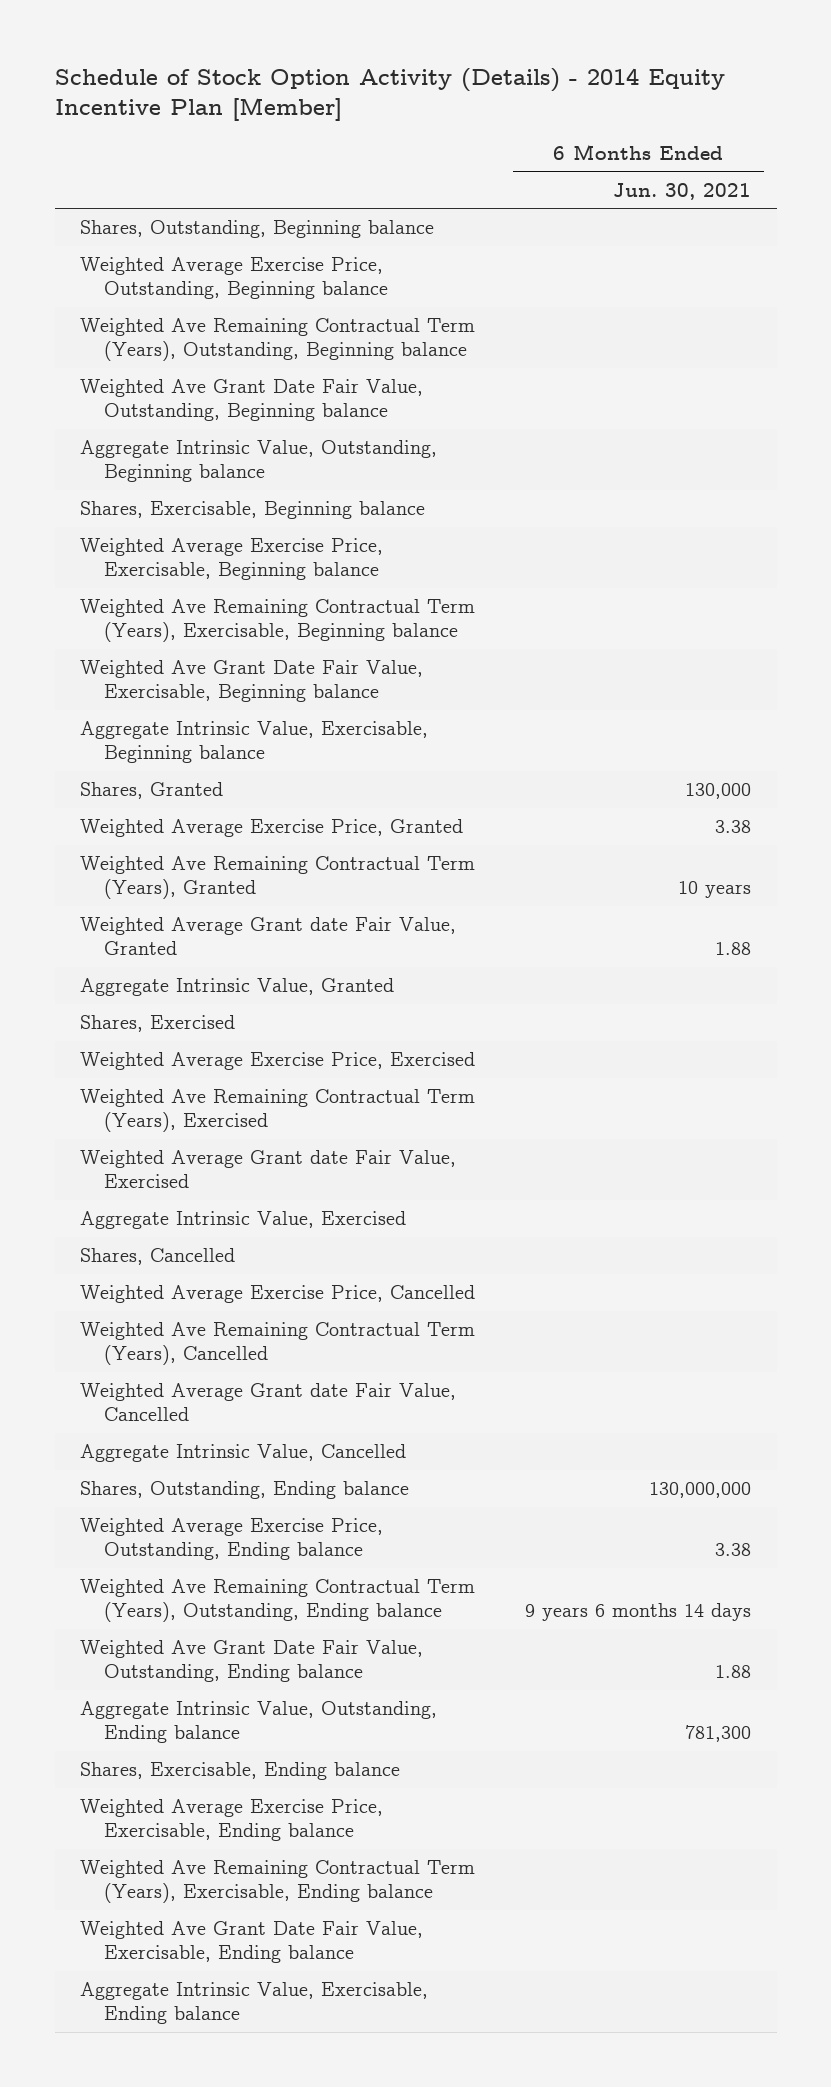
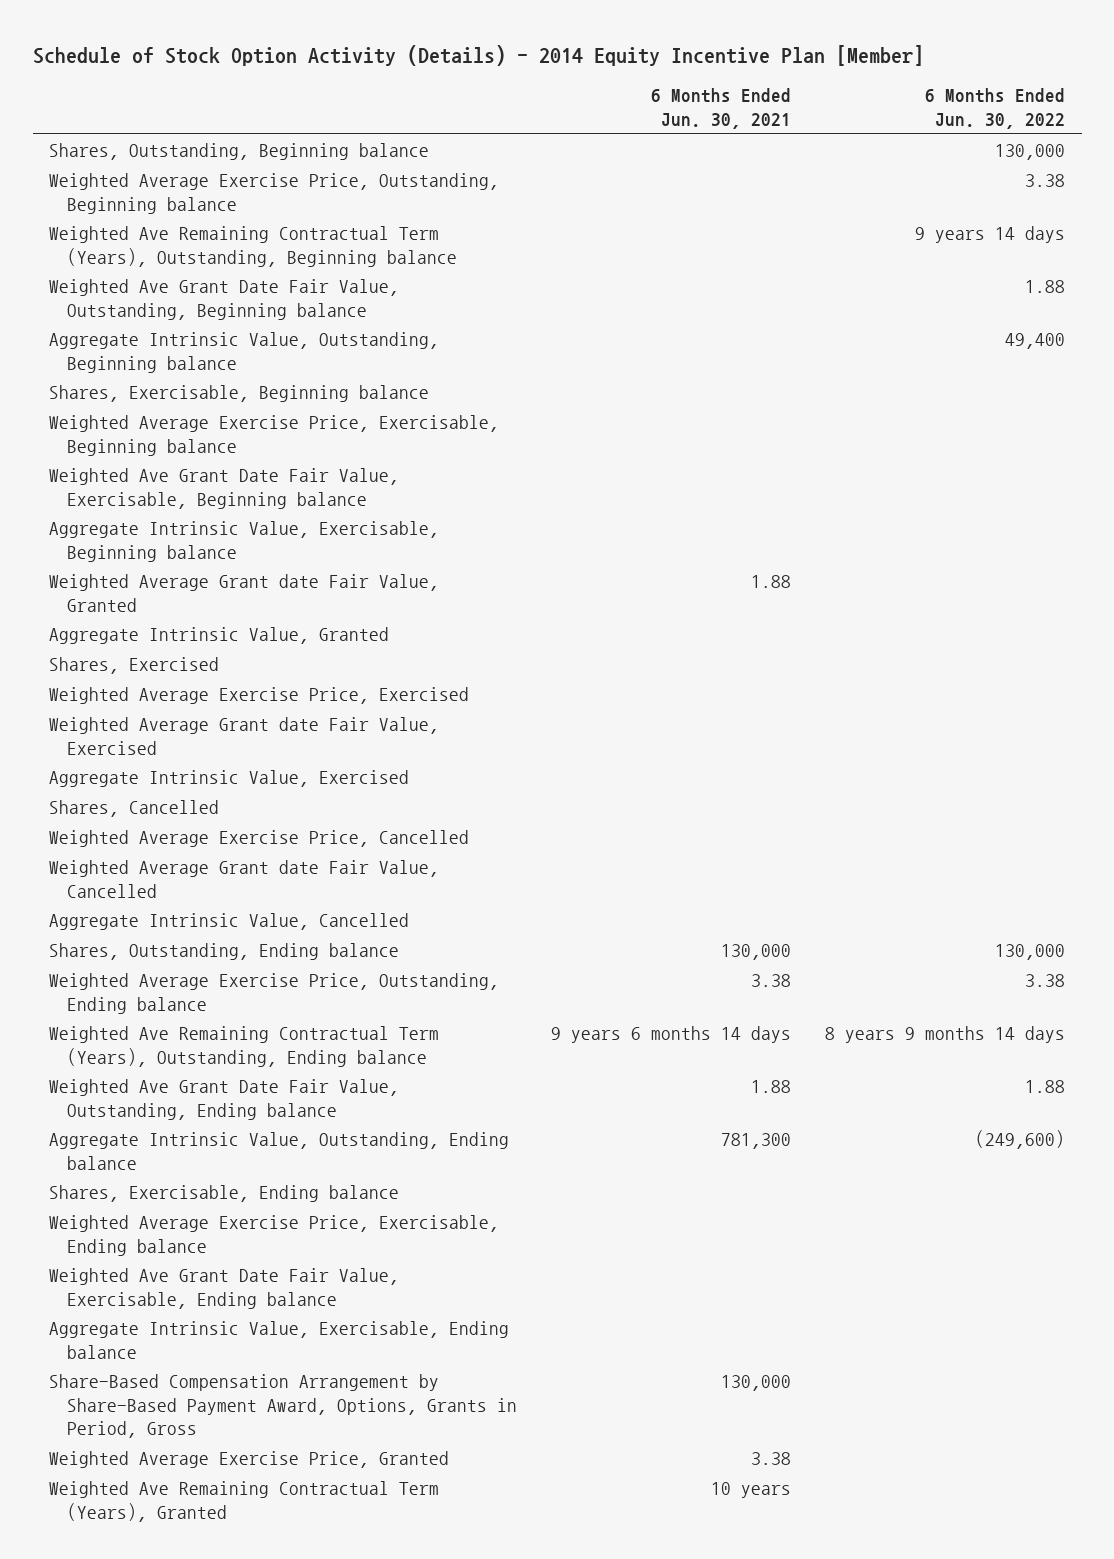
- | 6 Months Ended Jun. 30, 2021
+ | 6 Months Ended Jun. 30, 2021 | 6 Months Ended Jun. 30, 2022
- Weighted Ave Remaining Contractual Term (Years), Exercisable, Beginning balance
- Shares, Granted | 130,000
- Weighted Ave Remaining Contractual Term (Years), Exercised
- Weighted Ave Remaining Contractual Term (Years), Cancelled
- Shares, Outstanding, Ending balance | 130,000,000
+ Shares, Outstanding, Ending balance | 130,000 | 130,000
- Weighted Ave Remaining Contractual Term (Years), Exercisable, Ending balance
+ Share-Based Compensation Arrangement by Share-Based Payment Award, Options, Grants in Period, Gross | 130,000 |
moved down: Weighted Average Exercise Price, Granted | 3.38 |
moved down: Weighted Ave Remaining Contractual Term (Years), Granted | 10 years |

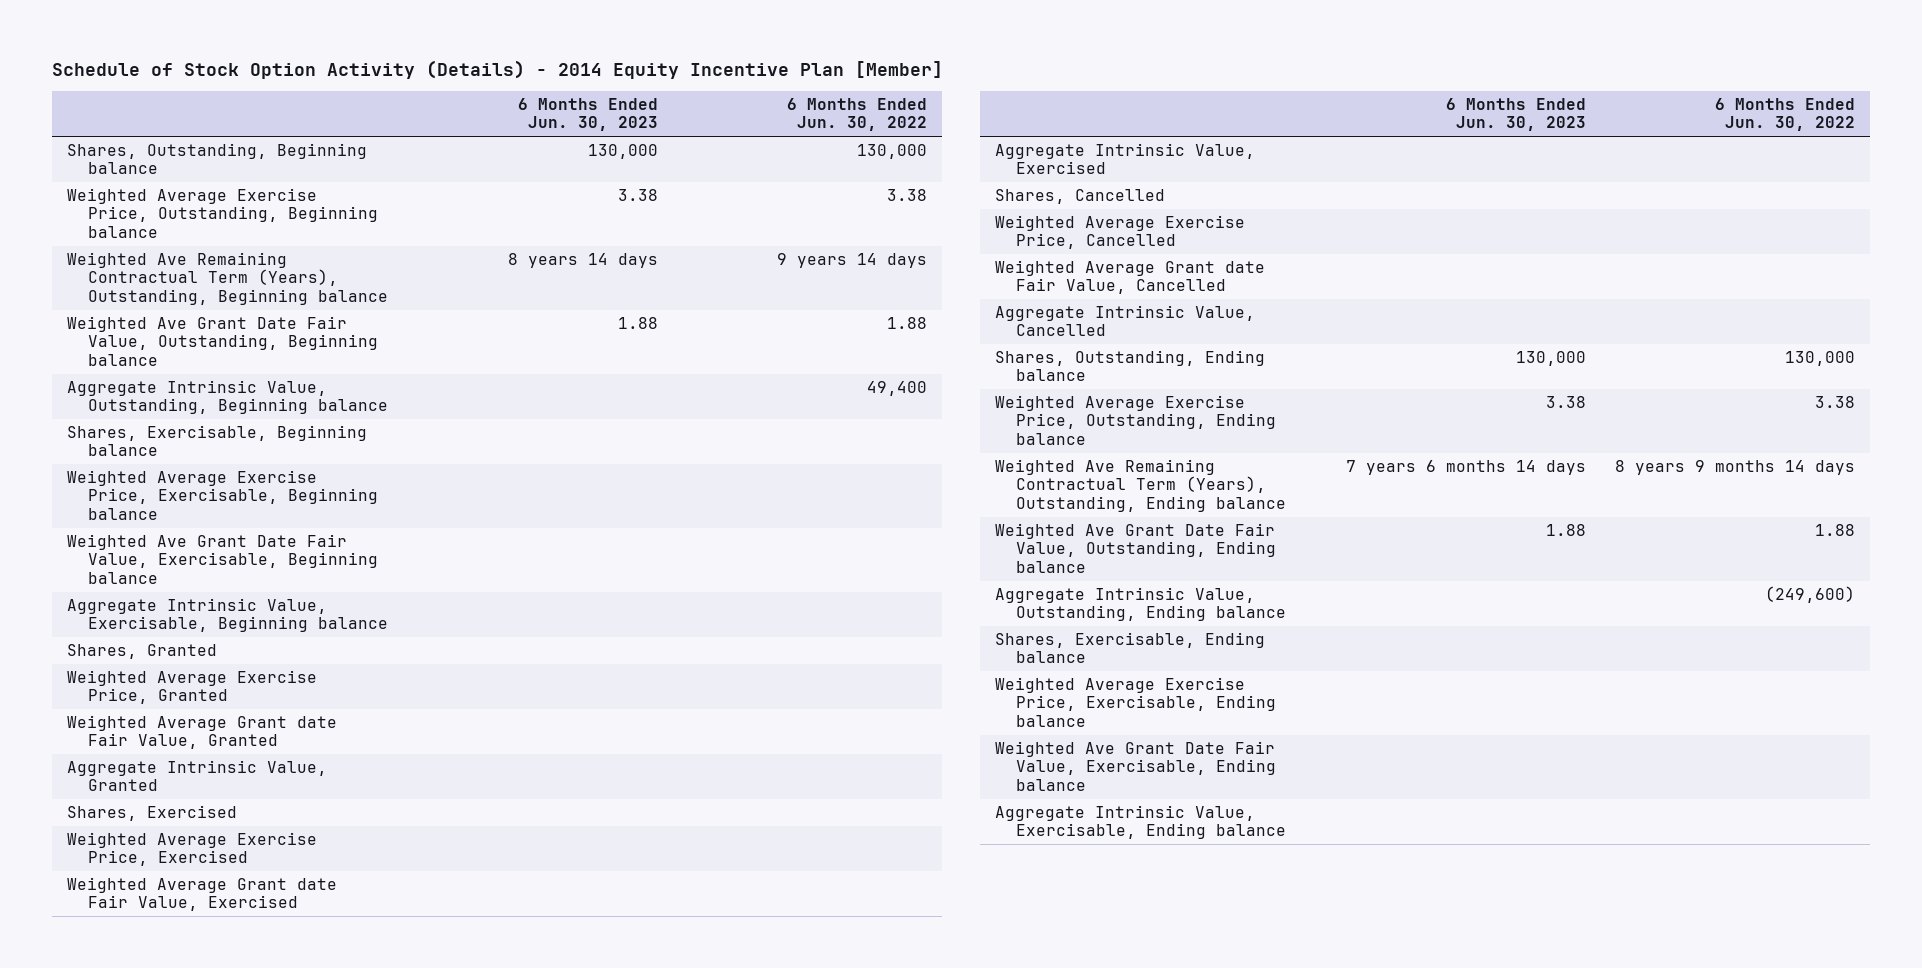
- | 6 Months Ended Jun. 30, 2021 | 6 Months Ended Jun. 30, 2022
+ | 6 Months Ended Jun. 30, 2023 | 6 Months Ended Jun. 30, 2022
+ Shares, Granted
moved up: Weighted Average Exercise Price, Granted
- Share-Based Compensation Arrangement by Share-Based Payment Award, Options, Grants in Period, Gross | 130,000 |
- Weighted Ave Remaining Contractual Term (Years), Granted | 10 years |

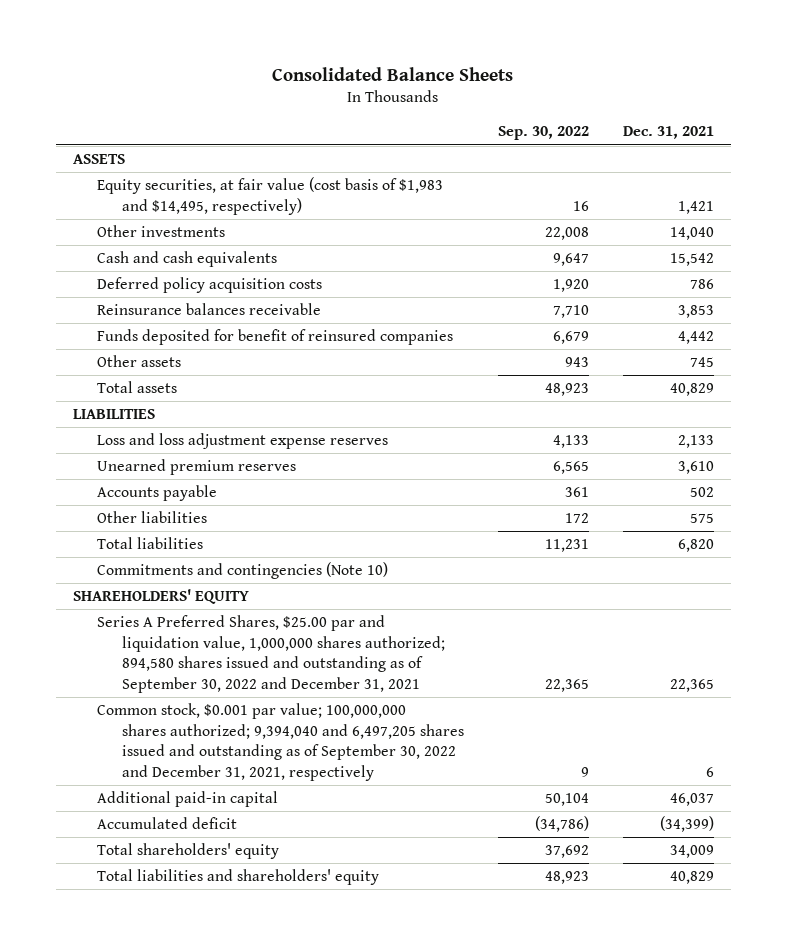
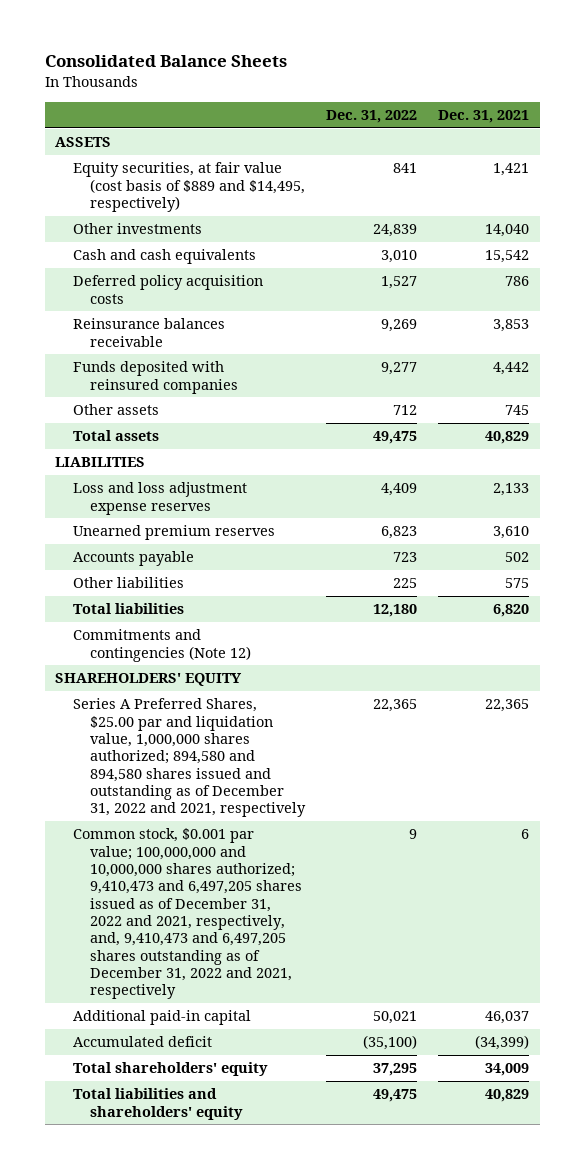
- | Sep. 30, 2022 | Dec. 31, 2021
+ | Dec. 31, 2022 | Dec. 31, 2021
- Equity securities, at fair value (cost basis of $1,983 and $14,495, respectively) | 16 | 1,421
+ Equity securities, at fair value (cost basis of $889 and $14,495, respectively) | 841 | 1,421
- Funds deposited for benefit of reinsured companies | 6,679 | 4,442
+ Funds deposited with reinsured companies | 9,277 | 4,442
- Commitments and contingencies (Note 10)
+ Commitments and contingencies (Note 12)
- Series A Preferred Shares, $25.00 par and liquidation value, 1,000,000 shares authorized; 894,580 shares issued and outstanding as of September 30, 2022 and December 31, 2021 | 22,365 | 22,365
- Common stock, $0.001 par value; 100,000,000 shares authorized; 9,394,040 and 6,497,205 shares issued and outstanding as of September 30, 2022 and December 31, 2021, respectively | 9 | 6
+ Series A Preferred Shares, $25.00 par and liquidation value, 1,000,000 shares authorized; 894,580 and 894,580 shares issued and outstanding as of December 31, 2022 and 2021, respectively | 22,365 | 22,365
+ Common stock, $0.001 par value; 100,000,000 and 10,000,000 shares authorized; 9,410,473 and 6,497,205 shares issued as of December 31, 2022 and 2021, respectively, and, 9,410,473 and 6,497,205 shares outstanding as of December 31, 2022 and 2021, respectively | 9 | 6

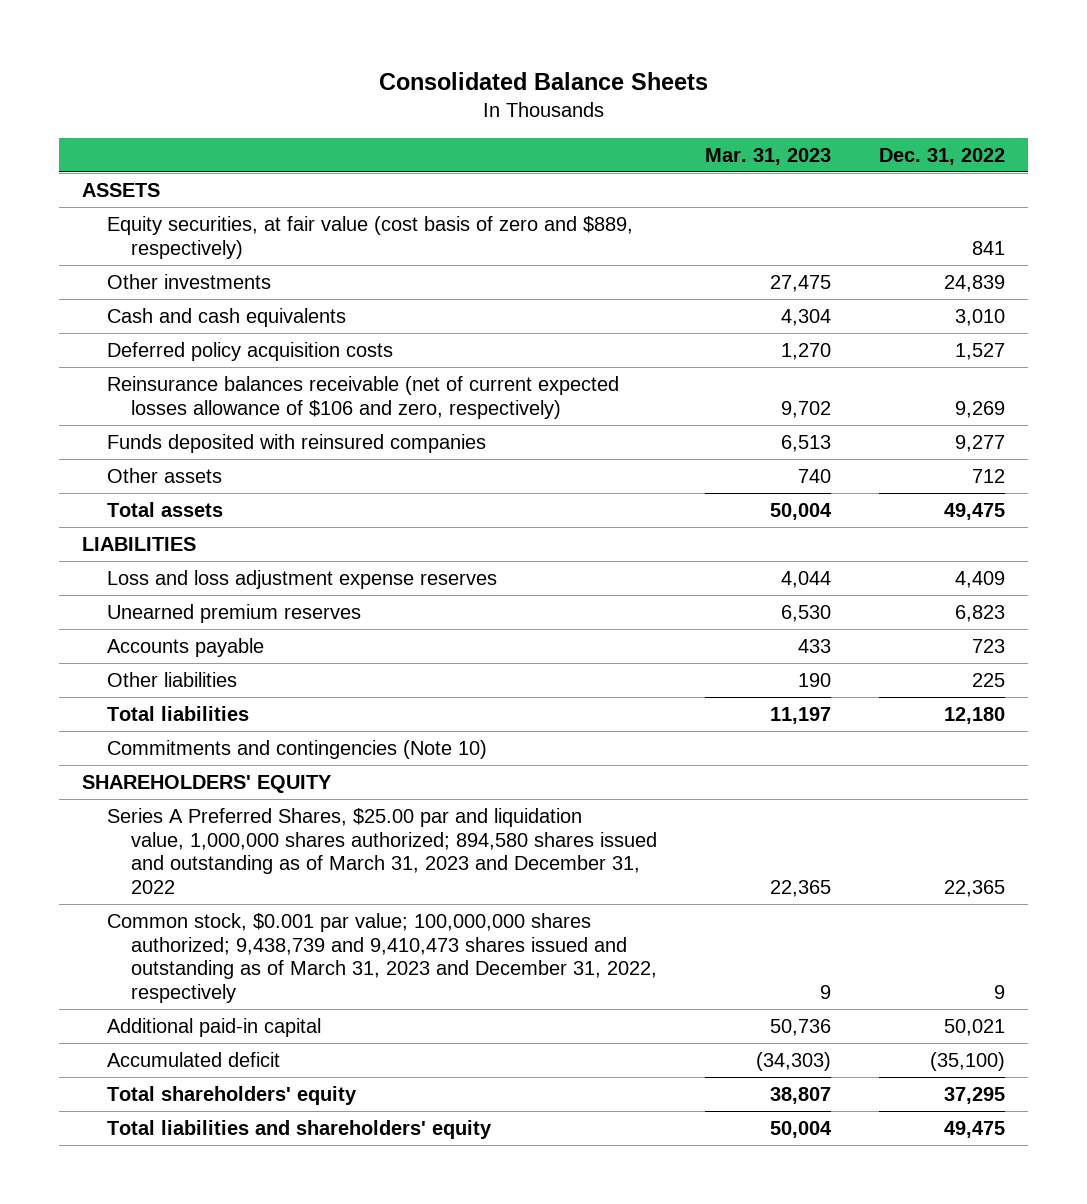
- | Dec. 31, 2022 | Dec. 31, 2021
+ | Mar. 31, 2023 | Dec. 31, 2022
- Equity securities, at fair value (cost basis of $889 and $14,495, respectively) | 841 | 1,421
+ Equity securities, at fair value (cost basis of zero and $889, respectively) | | 841
- Reinsurance balances receivable | 9,269 | 3,853
+ Reinsurance balances receivable (net of current expected losses allowance of $106 and zero, respectively) | 9,702 | 9,269
- Commitments and contingencies (Note 12)
+ Commitments and contingencies (Note 10)
- Series A Preferred Shares, $25.00 par and liquidation value, 1,000,000 shares authorized; 894,580 and 894,580 shares issued and outstanding as of December 31, 2022 and 2021, respectively | 22,365 | 22,365
- Common stock, $0.001 par value; 100,000,000 and 10,000,000 shares authorized; 9,410,473 and 6,497,205 shares issued as of December 31, 2022 and 2021, respectively, and, 9,410,473 and 6,497,205 shares outstanding as of December 31, 2022 and 2021, respectively | 9 | 6
+ Series A Preferred Shares, $25.00 par and liquidation value, 1,000,000 shares authorized; 894,580 shares issued and outstanding as of March 31, 2023 and December 31, 2022 | 22,365 | 22,365
+ Common stock, $0.001 par value; 100,000,000 shares authorized; 9,438,739 and 9,410,473 shares issued and outstanding as of March 31, 2023 and December 31, 2022, respectively | 9 | 9

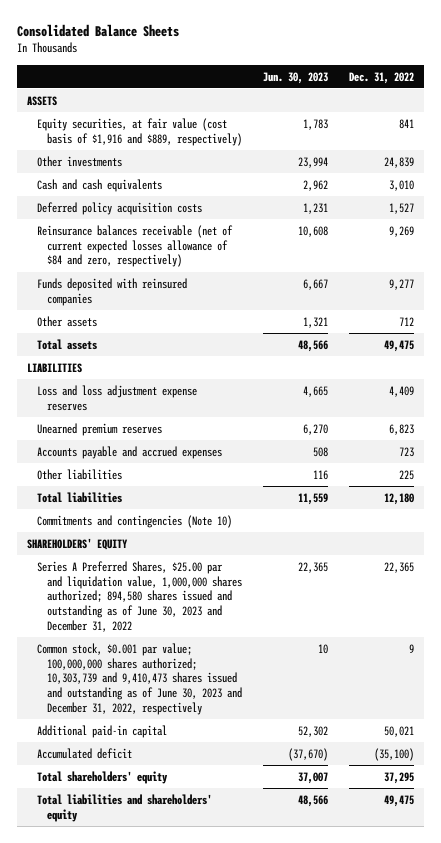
- | Mar. 31, 2023 | Dec. 31, 2022
+ | Jun. 30, 2023 | Dec. 31, 2022
- Equity securities, at fair value (cost basis of zero and $889, respectively) | | 841
+ Equity securities, at fair value (cost basis of $1,916 and $889, respectively) | 1,783 | 841
- Reinsurance balances receivable (net of current expected losses allowance of $106 and zero, respectively) | 9,702 | 9,269
+ Reinsurance balances receivable (net of current expected losses allowance of $84 and zero, respectively) | 10,608 | 9,269
- Accounts payable | 433 | 723
+ Accounts payable and accrued expenses | 508 | 723
- Series A Preferred Shares, $25.00 par and liquidation value, 1,000,000 shares authorized; 894,580 shares issued and outstanding as of March 31, 2023 and December 31, 2022 | 22,365 | 22,365
- Common stock, $0.001 par value; 100,000,000 shares authorized; 9,438,739 and 9,410,473 shares issued and outstanding as of March 31, 2023 and December 31, 2022, respectively | 9 | 9
+ Series A Preferred Shares, $25.00 par and liquidation value, 1,000,000 shares authorized; 894,580 shares issued and outstanding as of June 30, 2023 and December 31, 2022 | 22,365 | 22,365
+ Common stock, $0.001 par value; 100,000,000 shares authorized; 10,303,739 and 9,410,473 shares issued and outstanding as of June 30, 2023 and December 31, 2022, respectively | 10 | 9

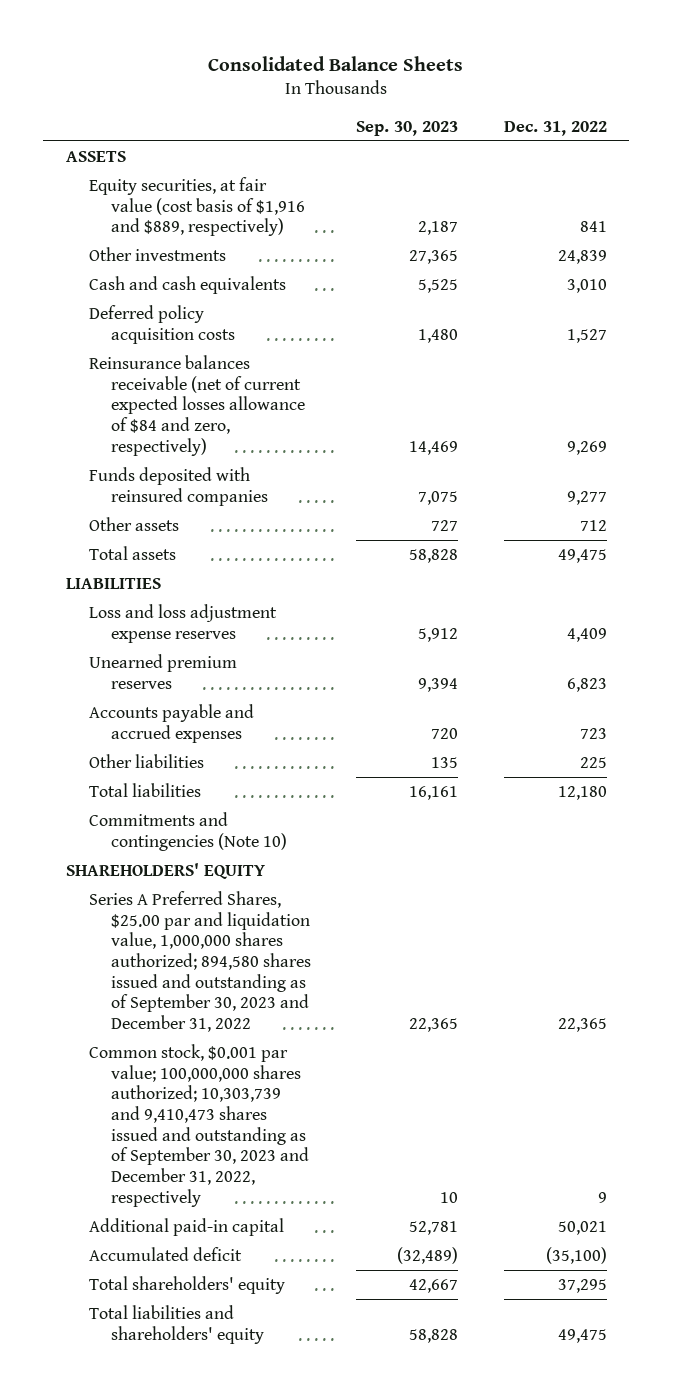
- | Jun. 30, 2023 | Dec. 31, 2022
+ | Sep. 30, 2023 | Dec. 31, 2022
- Series A Preferred Shares, $25.00 par and liquidation value, 1,000,000 shares authorized; 894,580 shares issued and outstanding as of June 30, 2023 and December 31, 2022 | 22,365 | 22,365
- Common stock, $0.001 par value; 100,000,000 shares authorized; 10,303,739 and 9,410,473 shares issued and outstanding as of June 30, 2023 and December 31, 2022, respectively | 10 | 9
+ Series A Preferred Shares, $25.00 par and liquidation value, 1,000,000 shares authorized; 894,580 shares issued and outstanding as of September 30, 2023 and December 31, 2022 | 22,365 | 22,365
+ Common stock, $0.001 par value; 100,000,000 shares authorized; 10,303,739 and 9,410,473 shares issued and outstanding as of September 30, 2023 and December 31, 2022, respectively | 10 | 9

